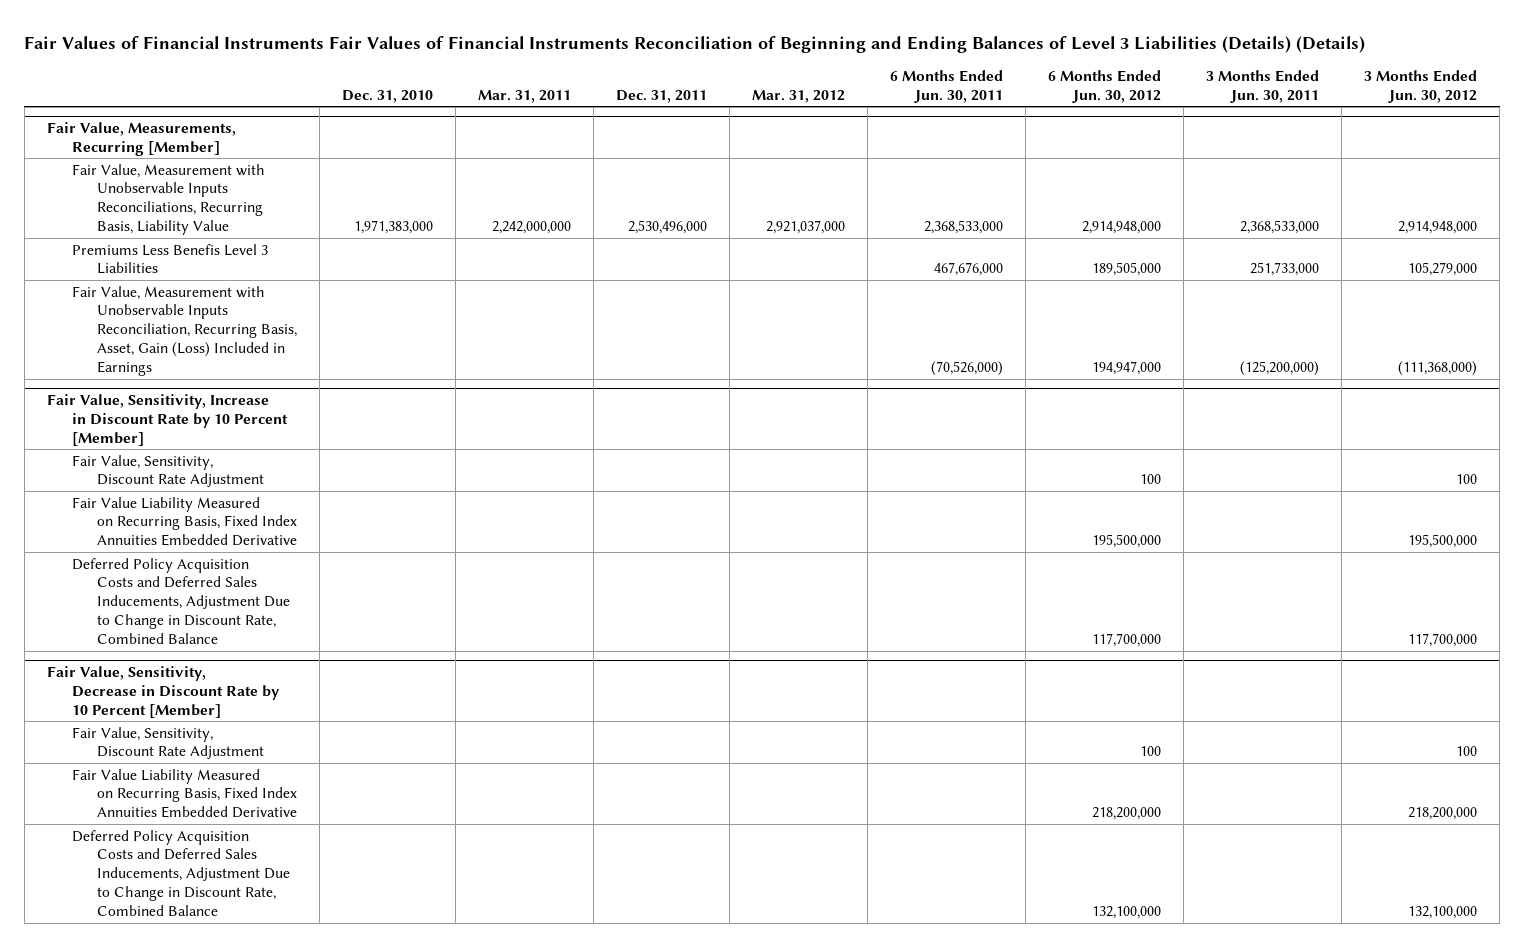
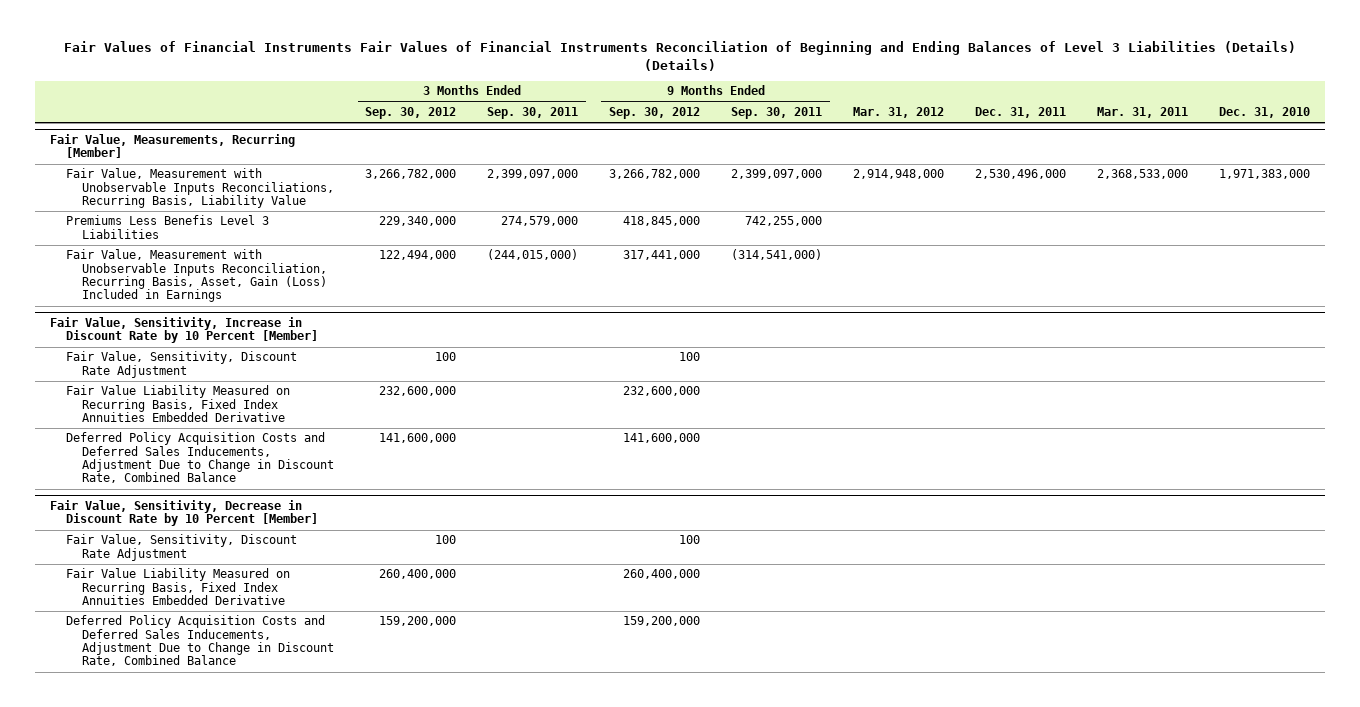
- | Dec. 31, 2010 | Mar. 31, 2011 | Dec. 31, 2011 | Mar. 31, 2012 | 6 Months Ended Jun. 30, 2011 | 6 Months Ended Jun. 30, 2012 | 3 Months Ended Jun. 30, 2011 | 3 Months Ended Jun. 30, 2012
+ | 3 Months Ended Sep. 30, 2012 | 3 Months Ended Sep. 30, 2011 | 9 Months Ended Sep. 30, 2012 | 9 Months Ended Sep. 30, 2011 | Mar. 31, 2012 | Dec. 31, 2011 | Mar. 31, 2011 | Dec. 31, 2010
@ Fair Value, Measurements, Recurring [Member]
- Fair Value, Measurement with Unobservable Inputs Reconciliations, Recurring Basis, Liability Value | 1,971,383,000 | 2,242,000,000 | 2,530,496,000 | 2,921,037,000 | 2,368,533,000 | 2,914,948,000 | 2,368,533,000 | 2,914,948,000
+ Fair Value, Measurement with Unobservable Inputs Reconciliations, Recurring Basis, Liability Value | 3,266,782,000 | 2,399,097,000 | 3,266,782,000 | 2,399,097,000 | 2,914,948,000 | 2,530,496,000 | 2,368,533,000 | 1,971,383,000

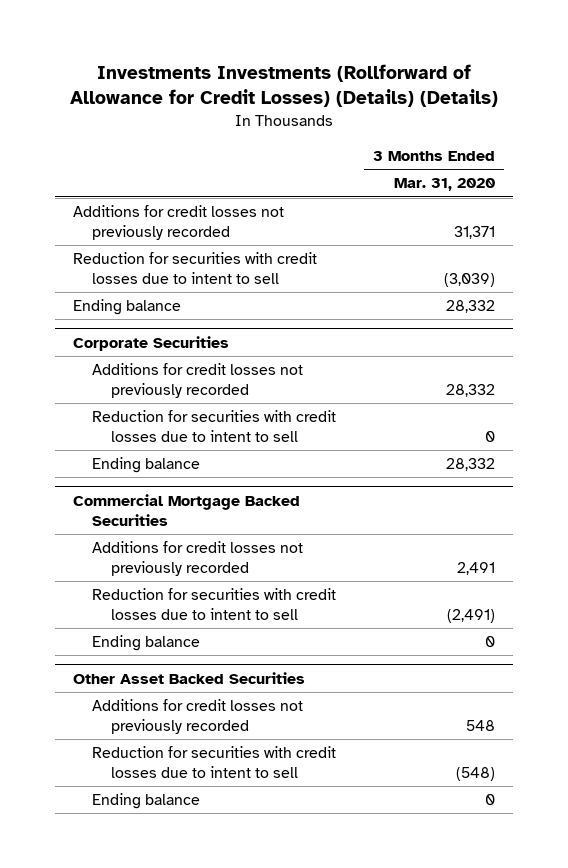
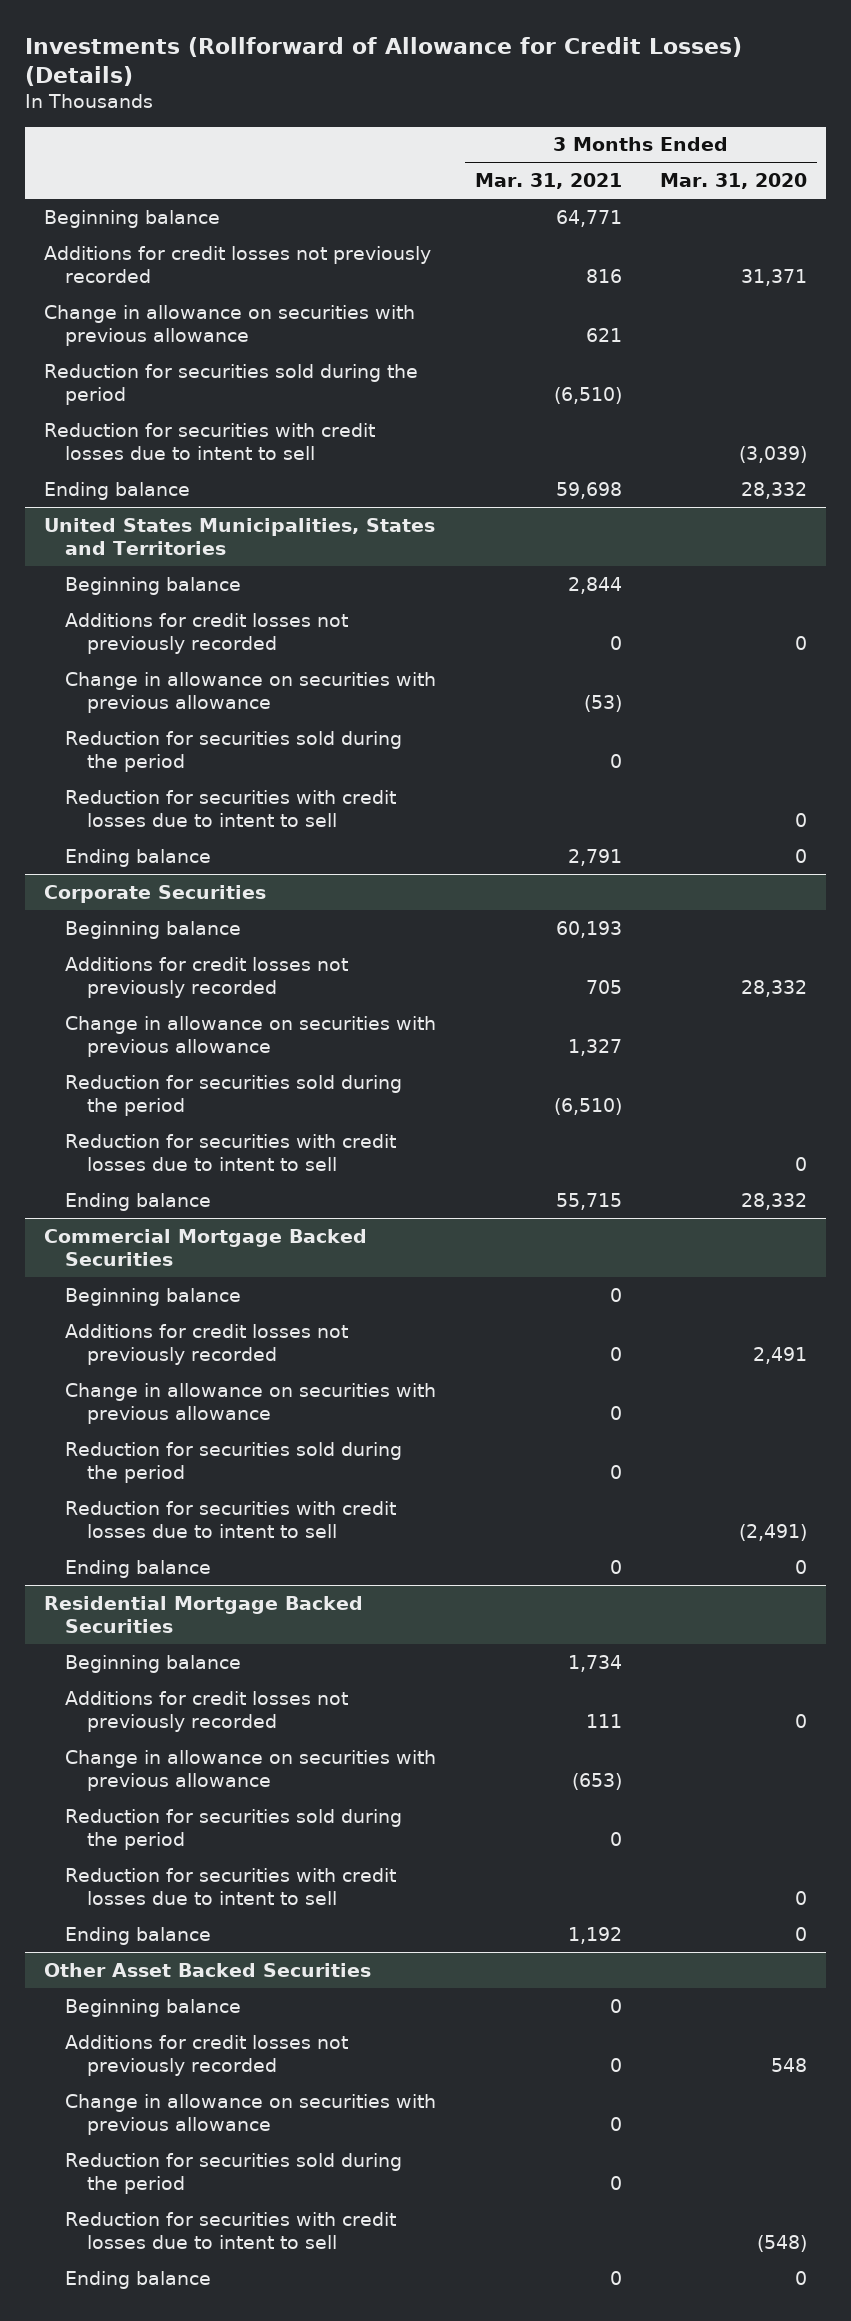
- Investments Investments (Rollforward of Allowance for Credit Losses) (Details) (Details)
+ Investments (Rollforward of Allowance for Credit Losses) (Details)
- | 3 Months Ended Mar. 31, 2020
+ | 3 Months Ended Mar. 31, 2021 | 3 Months Ended Mar. 31, 2020
+ Beginning balance | 64,771 |
+ Change in allowance on securities with previous allowance | 621 |
+ Reduction for securities sold during the period | (6,510) |
+ United States Municipalities, States and Territories
+ Beginning balance | 2,844 |
+ Additions for credit losses not previously recorded | 0 | 0
+ Change in allowance on securities with previous allowance | (53) |
+ Reduction for securities sold during the period | 0 |
+ Reduction for securities with credit losses due to intent to sell | | 0
+ Ending balance | 2,791 | 0
@ Corporate Securities
+ Beginning balance | 60,193 |
+ Change in allowance on securities with previous allowance | 1,327 |
+ Reduction for securities sold during the period | (6,510) |
@ Commercial Mortgage Backed Securities
+ Beginning balance | 0 |
+ Change in allowance on securities with previous allowance | 0 |
+ Reduction for securities sold during the period | 0 |
+ Residential Mortgage Backed Securities
+ Beginning balance | 1,734 |
+ Additions for credit losses not previously recorded | 111 | 0
+ Change in allowance on securities with previous allowance | (653) |
+ Reduction for securities sold during the period | 0 |
+ Reduction for securities with credit losses due to intent to sell | | 0
+ Ending balance | 1,192 | 0
@ Other Asset Backed Securities
+ Beginning balance | 0 |
+ Change in allowance on securities with previous allowance | 0 |
+ Reduction for securities sold during the period | 0 |

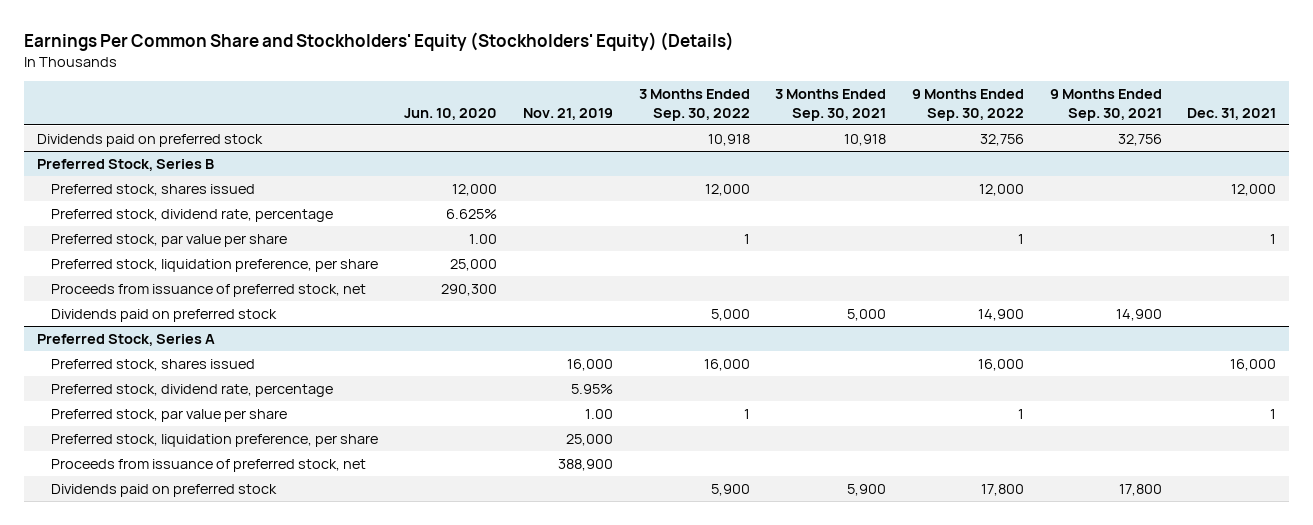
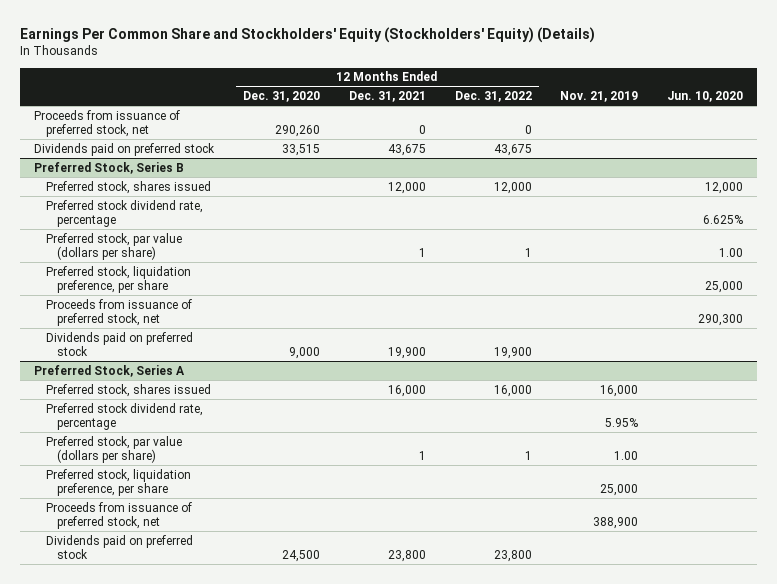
- | Jun. 10, 2020 | Nov. 21, 2019 | 3 Months Ended Sep. 30, 2022 | 3 Months Ended Sep. 30, 2021 | 9 Months Ended Sep. 30, 2022 | 9 Months Ended Sep. 30, 2021 | Dec. 31, 2021
+ | 12 Months Ended Dec. 31, 2020 | 12 Months Ended Dec. 31, 2021 | 12 Months Ended Dec. 31, 2022 | Nov. 21, 2019 | Jun. 10, 2020
+ Proceeds from issuance of preferred stock, net | 290,260 | 0 | 0 | |
@ Preferred Stock, Series B
- Preferred stock, dividend rate, percentage | 6.625% | | | | | |
- Preferred stock, par value per share | 1.00 | | 1 | | 1 | | 1
+ Preferred stock dividend rate, percentage | | | | | 6.625%
+ Preferred stock, par value (dollars per share) | | 1 | 1 | | 1.00
@ Preferred Stock, Series A
- Preferred stock, dividend rate, percentage | | 5.95% | | | | |
- Preferred stock, par value per share | | 1.00 | 1 | | 1 | | 1
+ Preferred stock dividend rate, percentage | | | | 5.95% |
+ Preferred stock, par value (dollars per share) | | 1 | 1 | 1.00 |

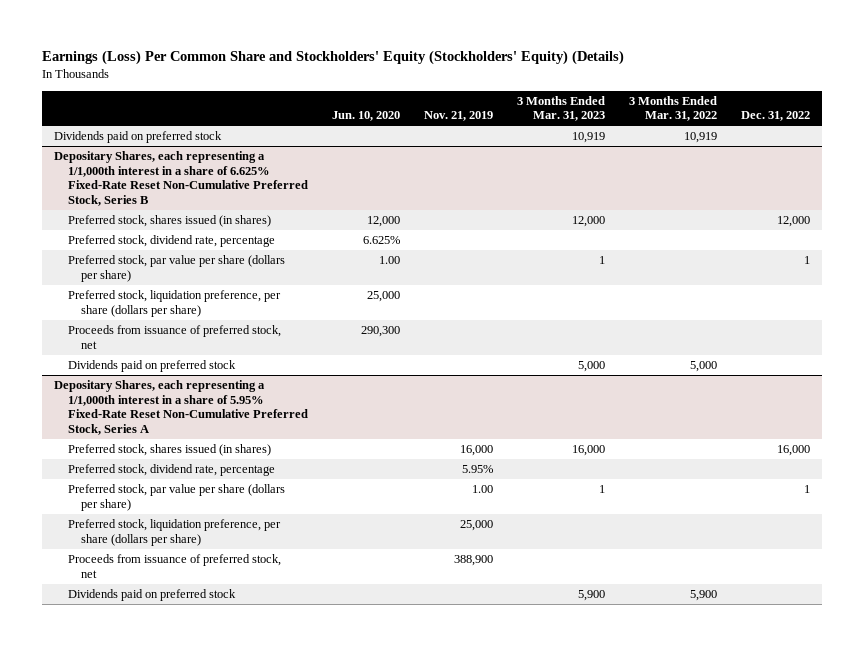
- Earnings Per Common Share and Stockholders' Equity (Stockholders' Equity) (Details)
+ Earnings (Loss) Per Common Share and Stockholders' Equity (Stockholders' Equity) (Details)
- | 12 Months Ended Dec. 31, 2020 | 12 Months Ended Dec. 31, 2021 | 12 Months Ended Dec. 31, 2022 | Nov. 21, 2019 | Jun. 10, 2020
+ | Jun. 10, 2020 | Nov. 21, 2019 | 3 Months Ended Mar. 31, 2023 | 3 Months Ended Mar. 31, 2022 | Dec. 31, 2022
- Proceeds from issuance of preferred stock, net | 290,260 | 0 | 0 | |
- Preferred Stock, Series B
- Preferred stock, shares issued | | 12,000 | 12,000 | | 12,000
- Preferred stock dividend rate, percentage | | | | | 6.625%
- Preferred stock, par value (dollars per share) | | 1 | 1 | | 1.00
- Preferred stock, liquidation preference, per share | | | | | 25,000
+ Depositary Shares, each representing a 1/1,000th interest in a share of 6.625% Fixed-Rate Reset Non-Cumulative Preferred Stock, Series B
+ Preferred stock, shares issued (in shares) | 12,000 | | 12,000 | | 12,000
+ Preferred stock, dividend rate, percentage | 6.625% | | | |
+ Preferred stock, par value per share (dollars per share) | 1.00 | | 1 | | 1
+ Preferred stock, liquidation preference, per share (dollars per share) | 25,000 | | | |
- Preferred Stock, Series A
- Preferred stock, shares issued | | 16,000 | 16,000 | 16,000 |
- Preferred stock dividend rate, percentage | | | | 5.95% |
- Preferred stock, par value (dollars per share) | | 1 | 1 | 1.00 |
- Preferred stock, liquidation preference, per share | | | | 25,000 |
+ Depositary Shares, each representing a 1/1,000th interest in a share of 5.95% Fixed-Rate Reset Non-Cumulative Preferred Stock, Series A
+ Preferred stock, shares issued (in shares) | | 16,000 | 16,000 | | 16,000
+ Preferred stock, dividend rate, percentage | | 5.95% | | |
+ Preferred stock, par value per share (dollars per share) | | 1.00 | 1 | | 1
+ Preferred stock, liquidation preference, per share (dollars per share) | | 25,000 | | |

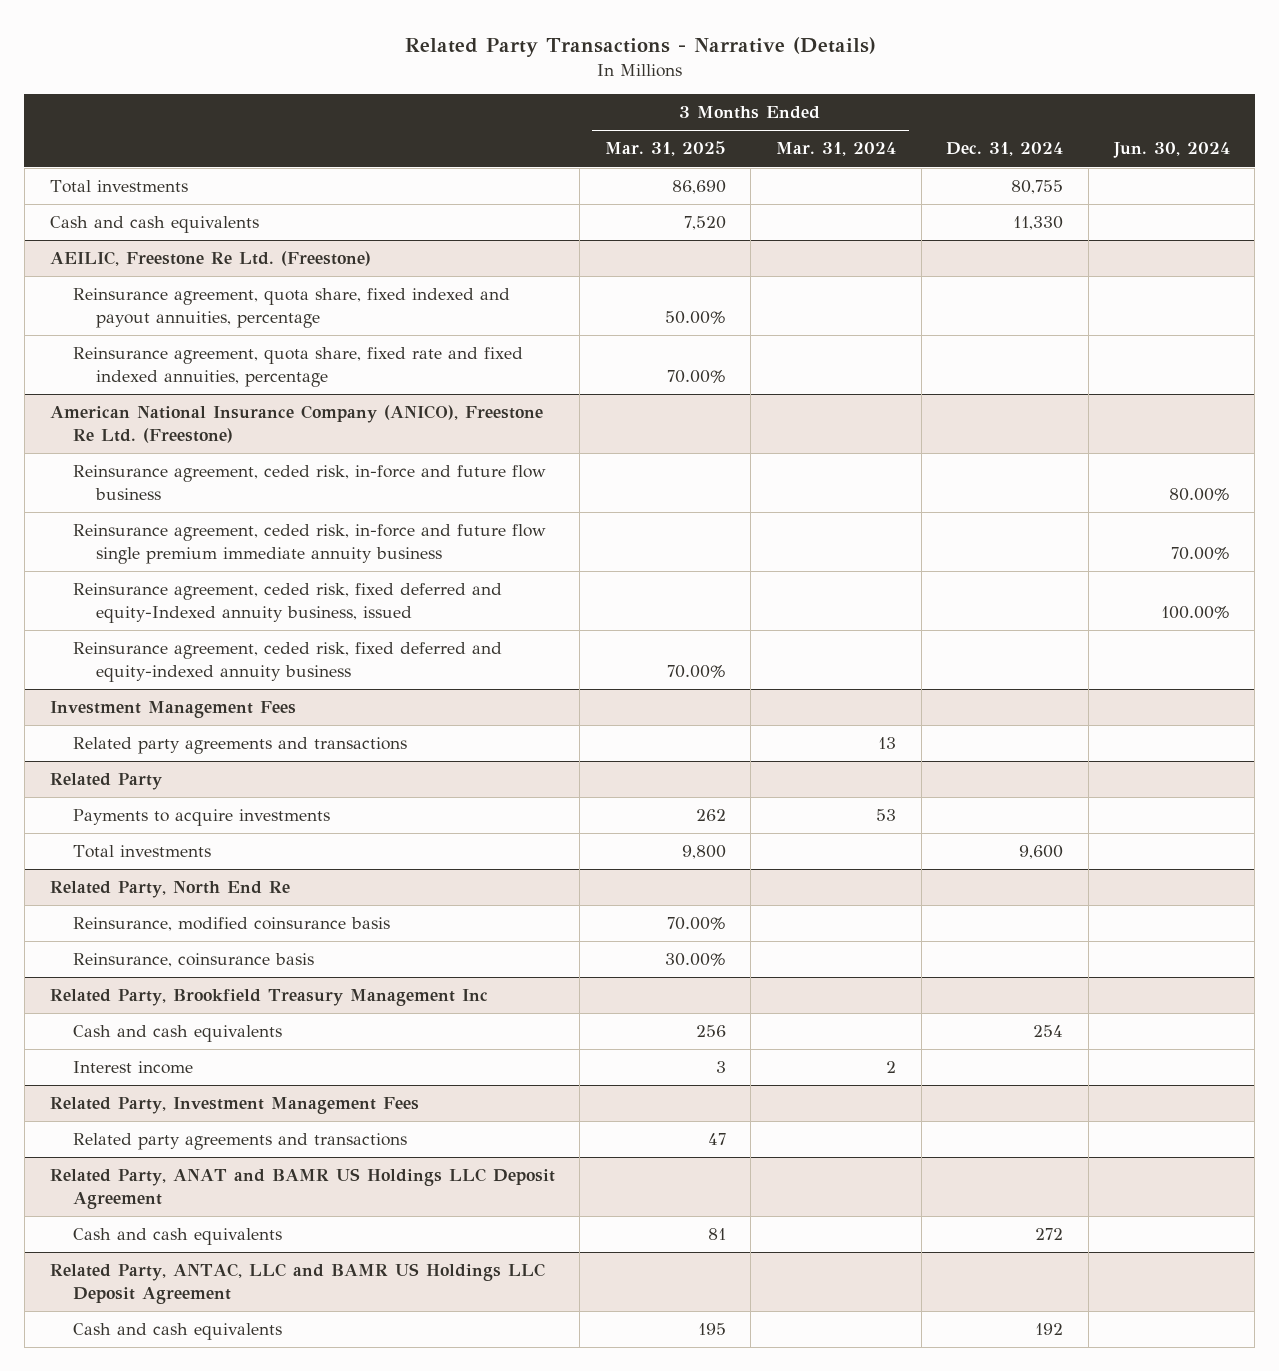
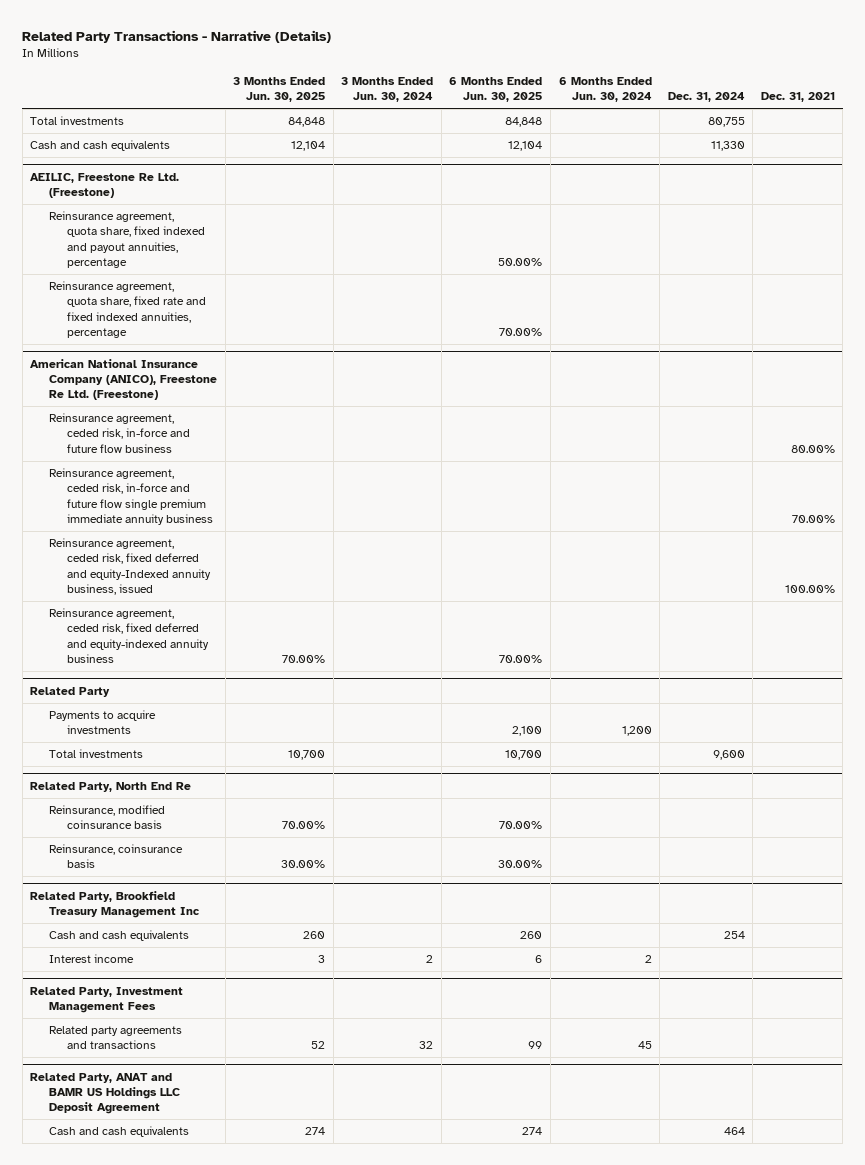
- | 3 Months Ended Mar. 31, 2025 | 3 Months Ended Mar. 31, 2024 | Dec. 31, 2024 | Jun. 30, 2024
+ | 3 Months Ended Jun. 30, 2025 | 3 Months Ended Jun. 30, 2024 | 6 Months Ended Jun. 30, 2025 | 6 Months Ended Jun. 30, 2024 | Dec. 31, 2024 | Dec. 31, 2021
- Investment Management Fees
- Related party agreements and transactions | | 13 | |
@ Related Party, ANAT and BAMR US Holdings LLC Deposit Agreement
- Cash and cash equivalents | 81 | | 272 |
- Related Party, ANTAC, LLC and BAMR US Holdings LLC Deposit Agreement
- Cash and cash equivalents | 195 | | 192 |
@ Related Party, ANAT and BAMR US Holdings LLC Deposit Agreement
+ Cash and cash equivalents | 274 | | 274 | | 464 |

